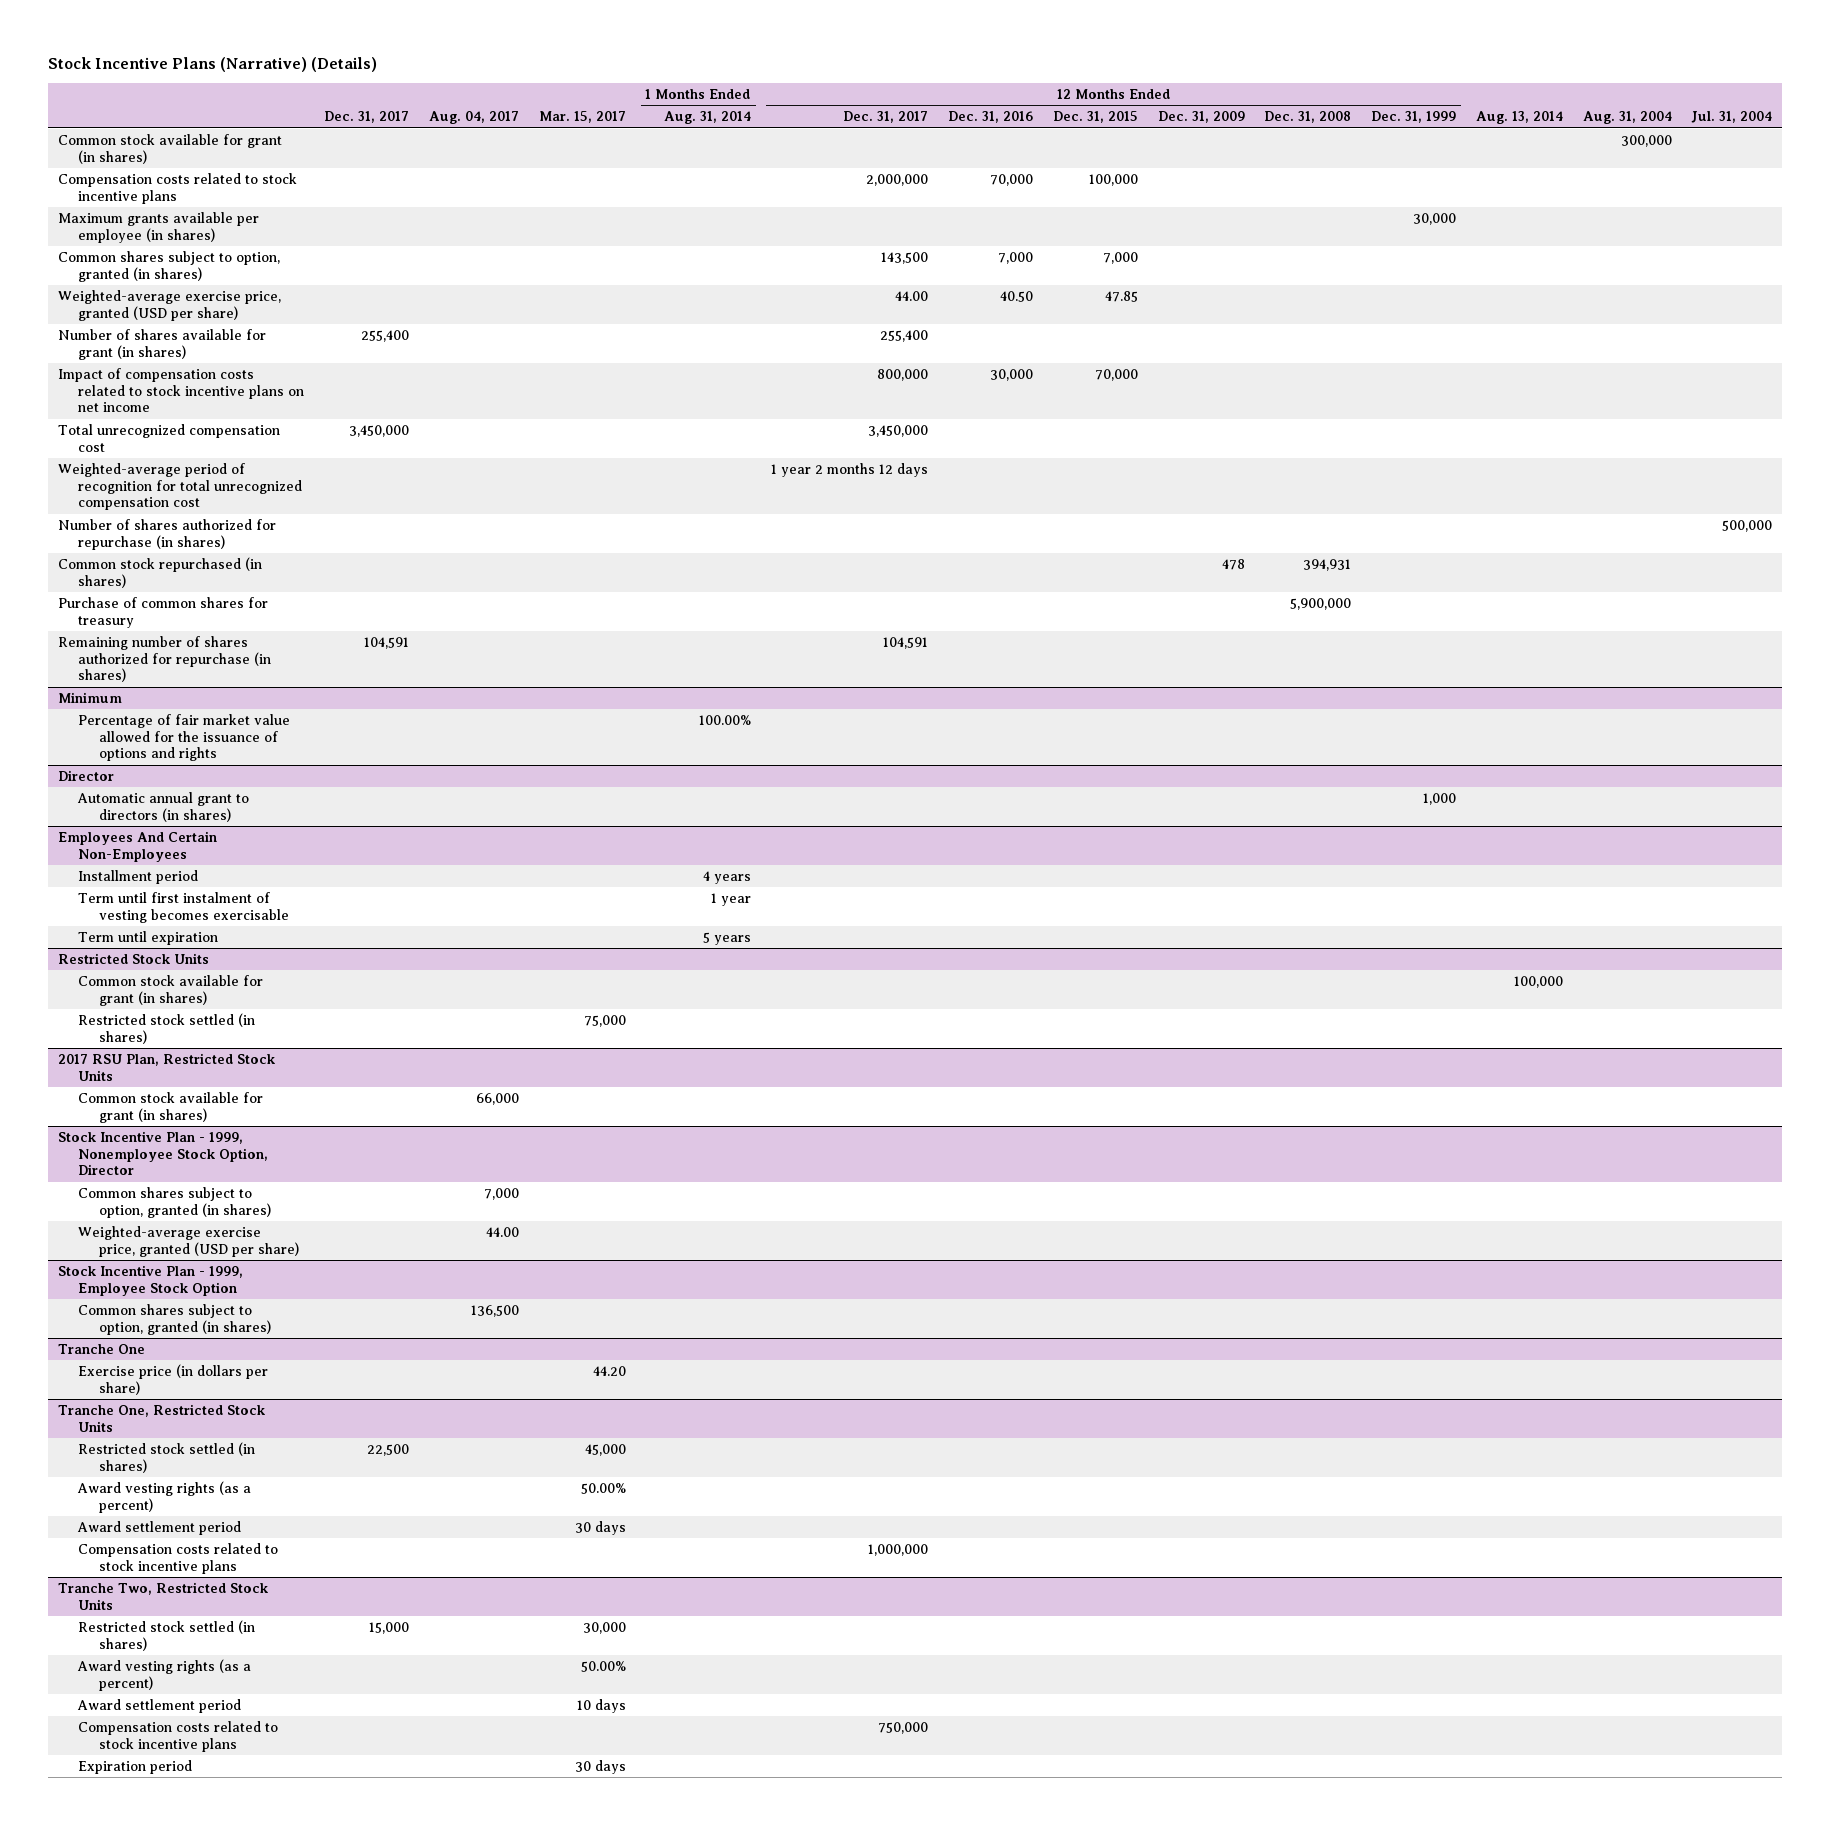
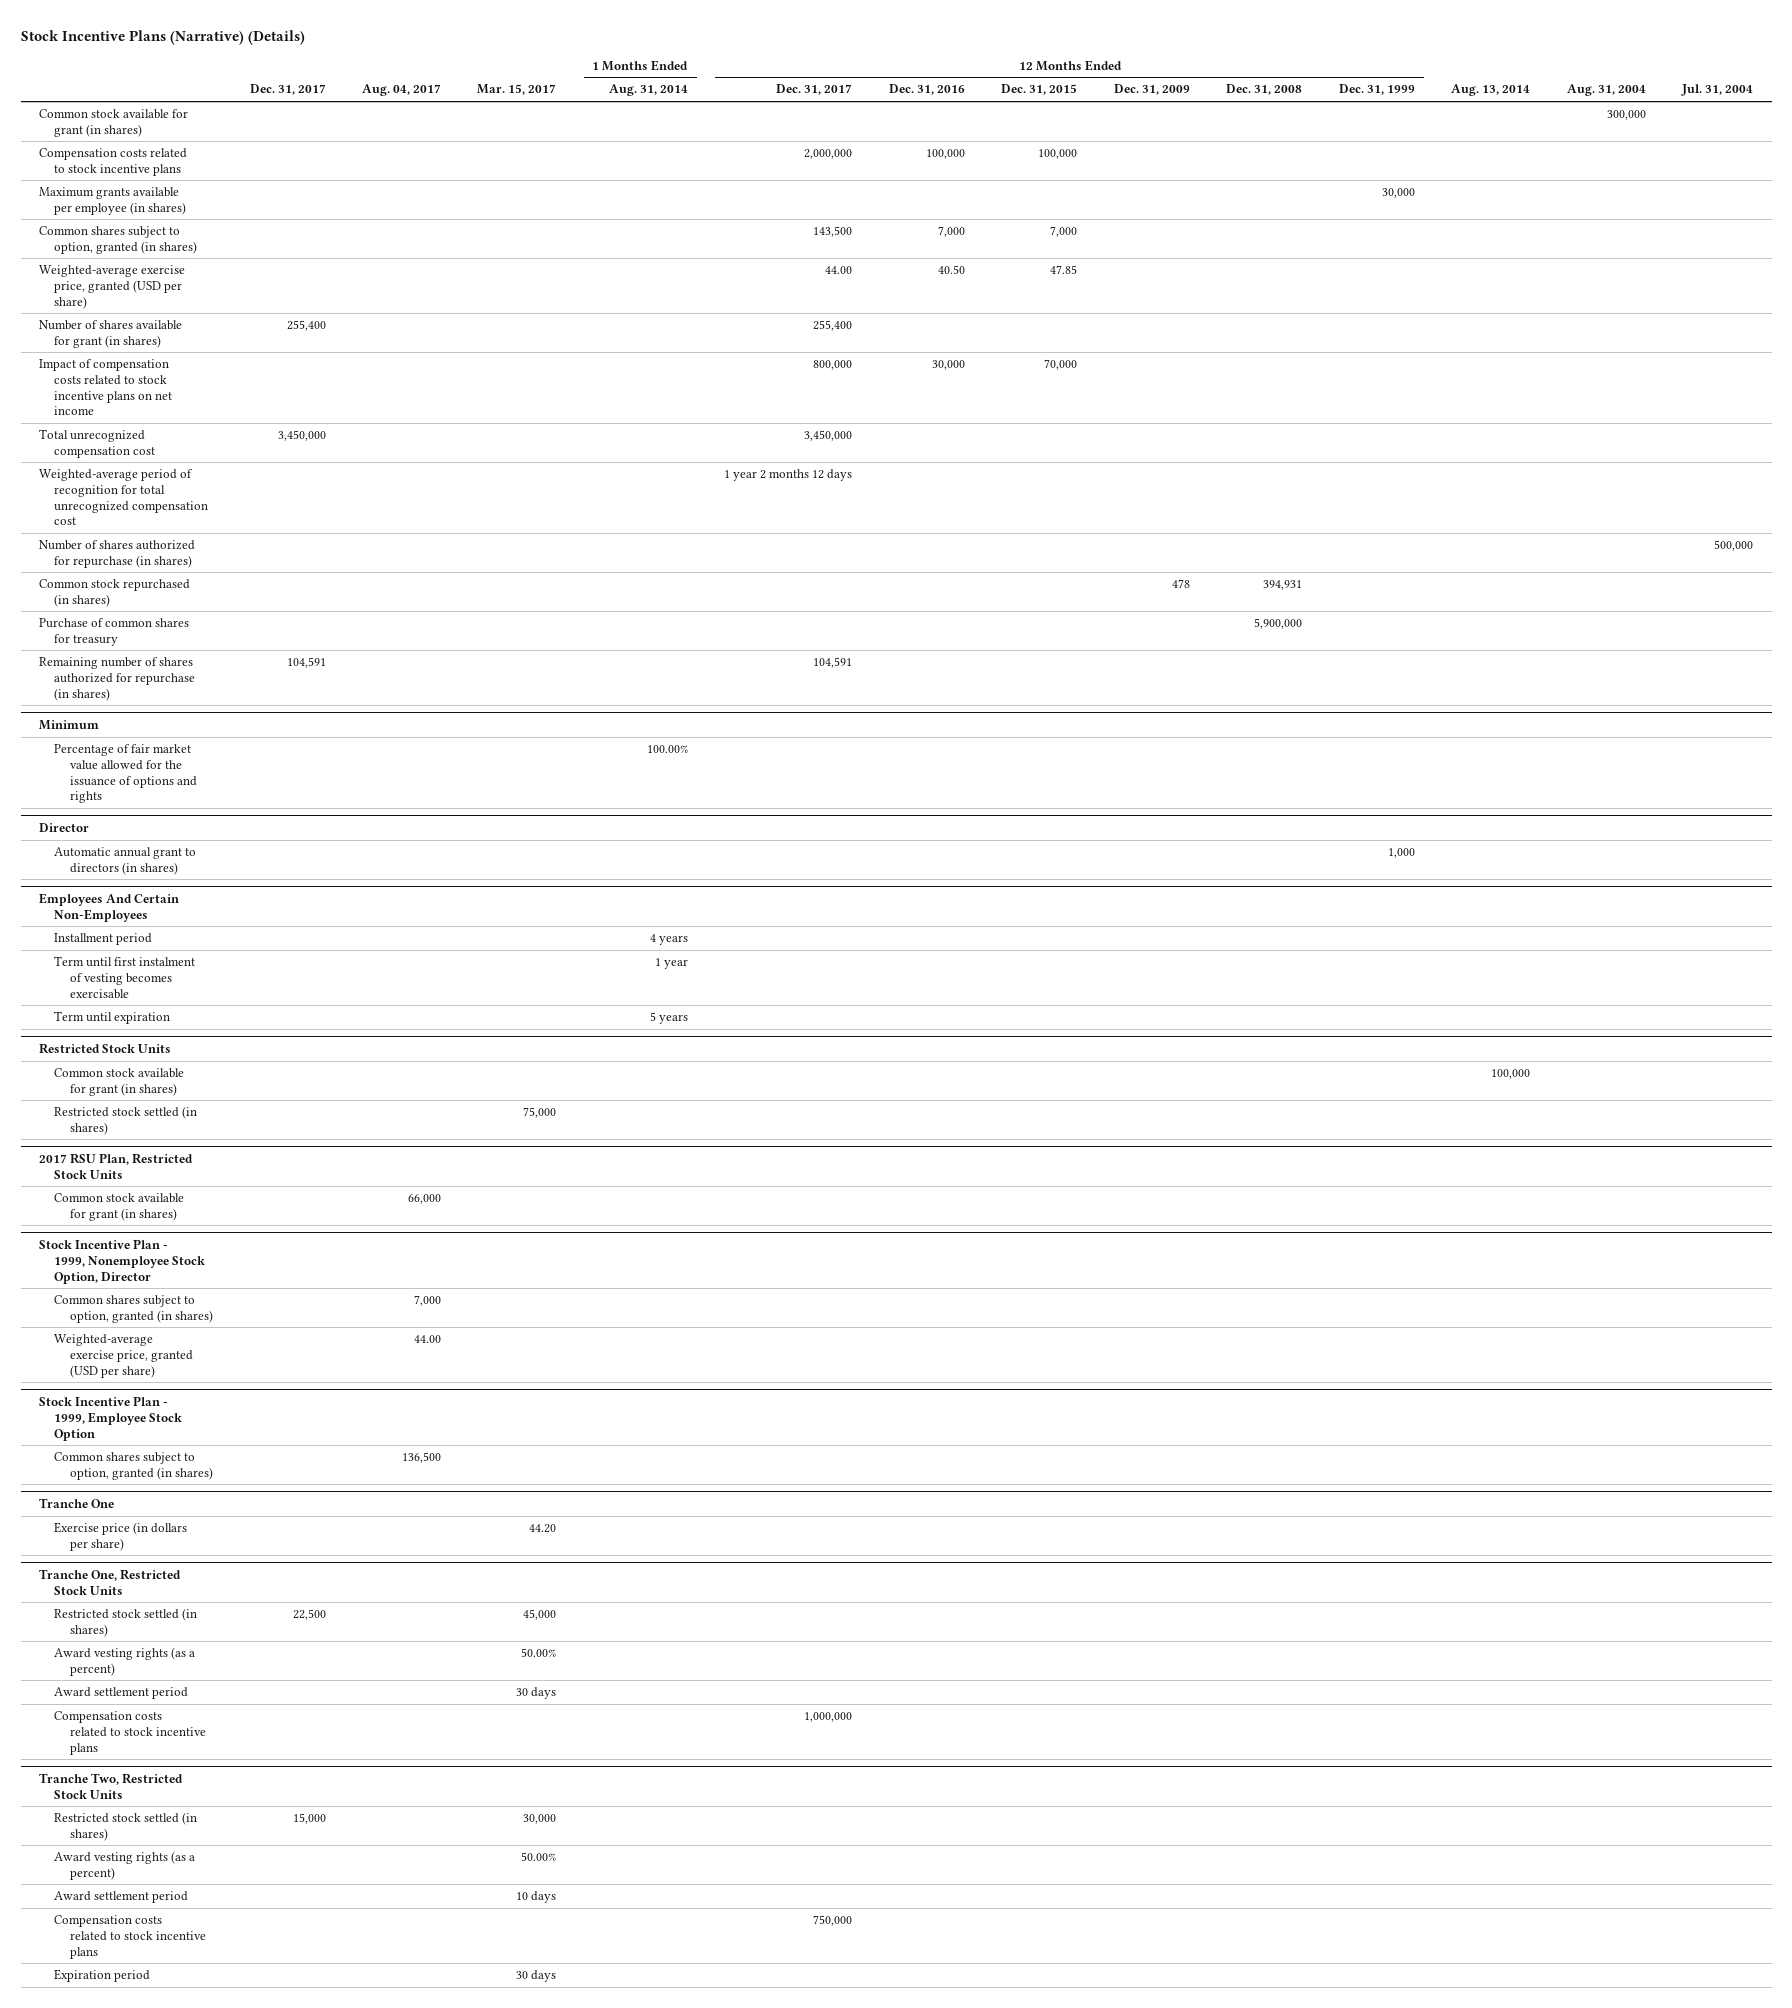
- Compensation costs related to stock incentive plans | | | | | 2,000,000 | 70,000 | 100,000 | | | | | |
+ Compensation costs related to stock incentive plans | | | | | 2,000,000 | 100,000 | 100,000 | | | | | |

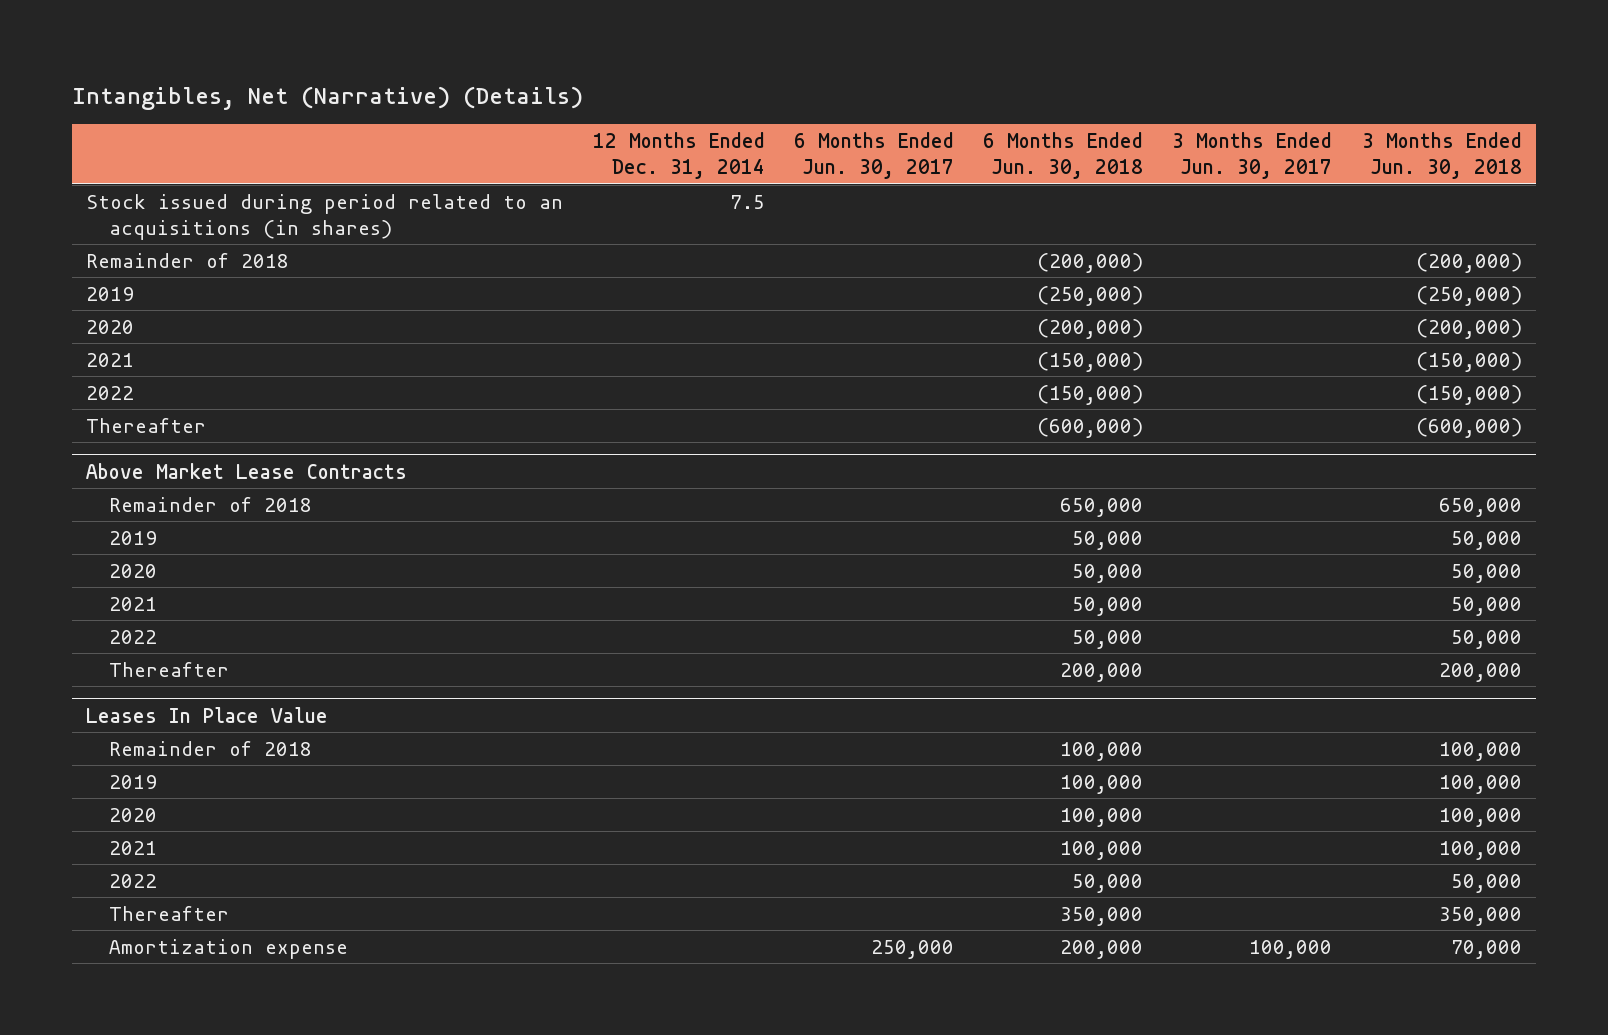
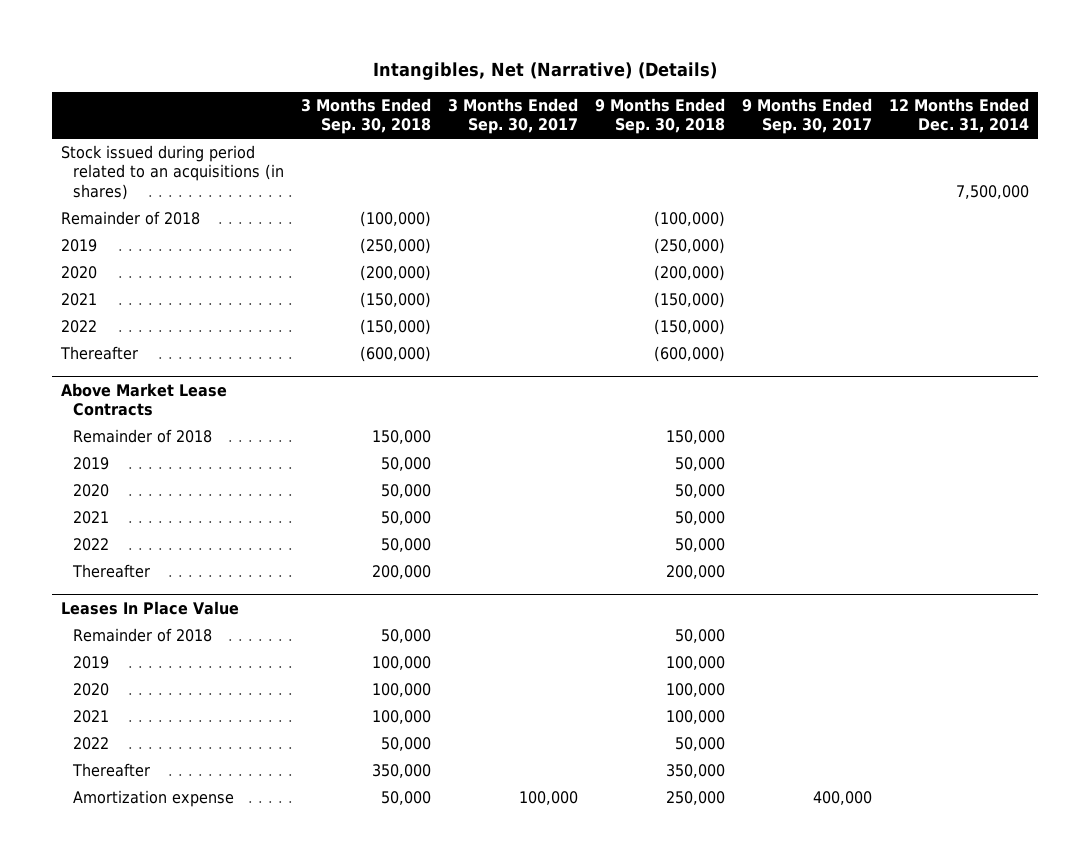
- | 12 Months Ended Dec. 31, 2014 | 6 Months Ended Jun. 30, 2017 | 6 Months Ended Jun. 30, 2018 | 3 Months Ended Jun. 30, 2017 | 3 Months Ended Jun. 30, 2018
+ | 3 Months Ended Sep. 30, 2018 | 3 Months Ended Sep. 30, 2017 | 9 Months Ended Sep. 30, 2018 | 9 Months Ended Sep. 30, 2017 | 12 Months Ended Dec. 31, 2014
- Stock issued during period related to an acquisitions (in shares) | 7.5 | | | |
+ Stock issued during period related to an acquisitions (in shares) | | | | | 7,500,000

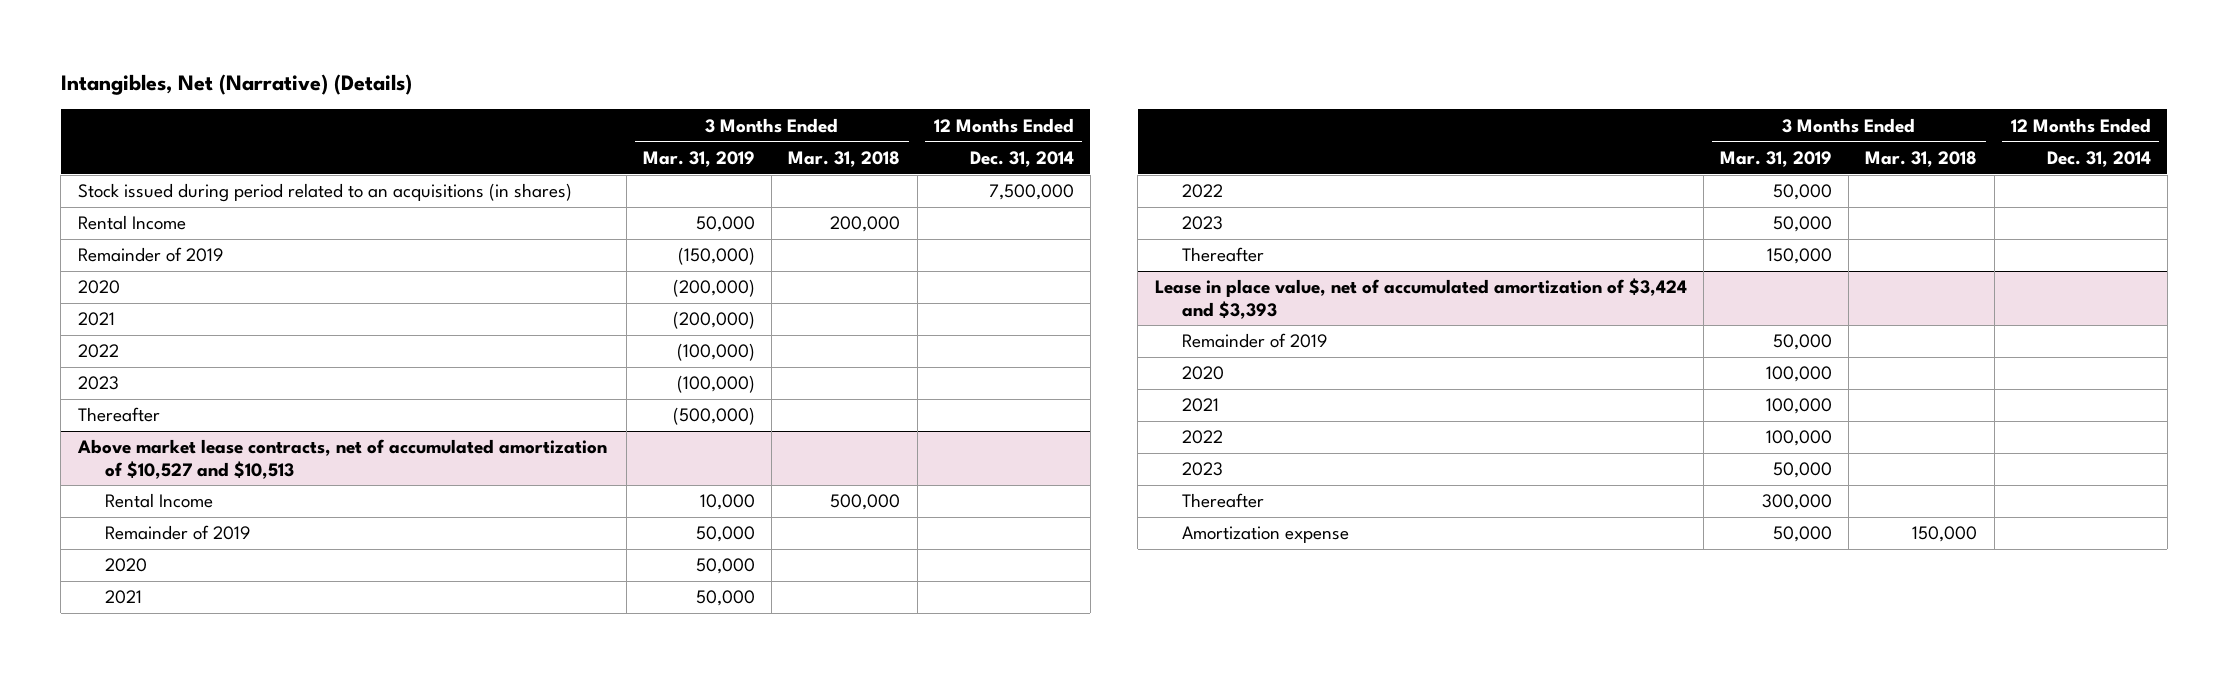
- | 3 Months Ended Sep. 30, 2018 | 3 Months Ended Sep. 30, 2017 | 9 Months Ended Sep. 30, 2018 | 9 Months Ended Sep. 30, 2017 | 12 Months Ended Dec. 31, 2014
+ | 3 Months Ended Mar. 31, 2019 | 3 Months Ended Mar. 31, 2018 | 12 Months Ended Dec. 31, 2014
- Remainder of 2018 | (100,000) | | (100,000) | |
- 2019 | (250,000) | | (250,000) | |
+ Rental Income | 50,000 | 200,000 |
+ Remainder of 2019 | (150,000) | |
+ 2023 | (100,000) | |
- Above Market Lease Contracts
- Remainder of 2018 | 150,000 | | 150,000 | |
- 2019 | 50,000 | | 50,000 | |
+ Above market lease contracts, net of accumulated amortization of $10,527 and $10,513
+ Rental Income | 10,000 | 500,000 |
+ Remainder of 2019 | 50,000 | |
+ 2023 | 50,000 | |
- Leases In Place Value
- Remainder of 2018 | 50,000 | | 50,000 | |
- 2019 | 100,000 | | 100,000 | |
+ Lease in place value, net of accumulated amortization of $3,424 and $3,393
+ Remainder of 2019 | 50,000 | |
+ 2023 | 50,000 | |

